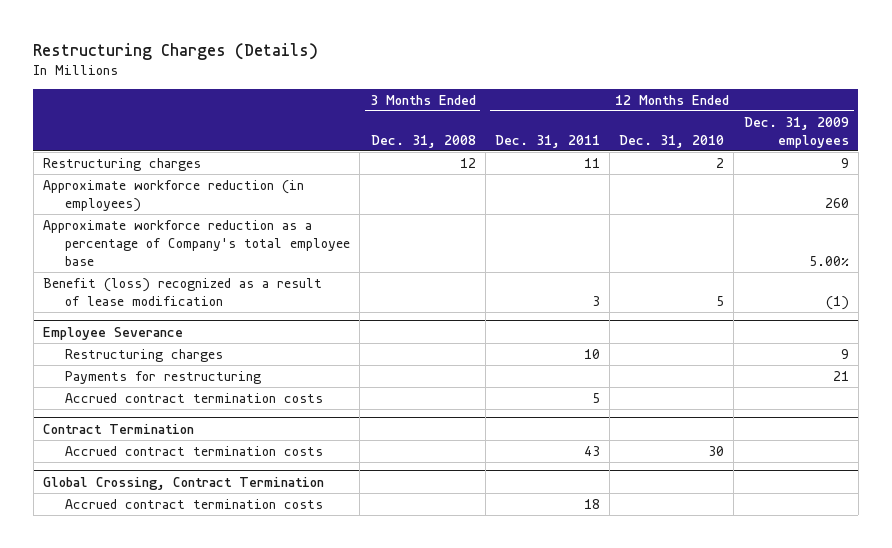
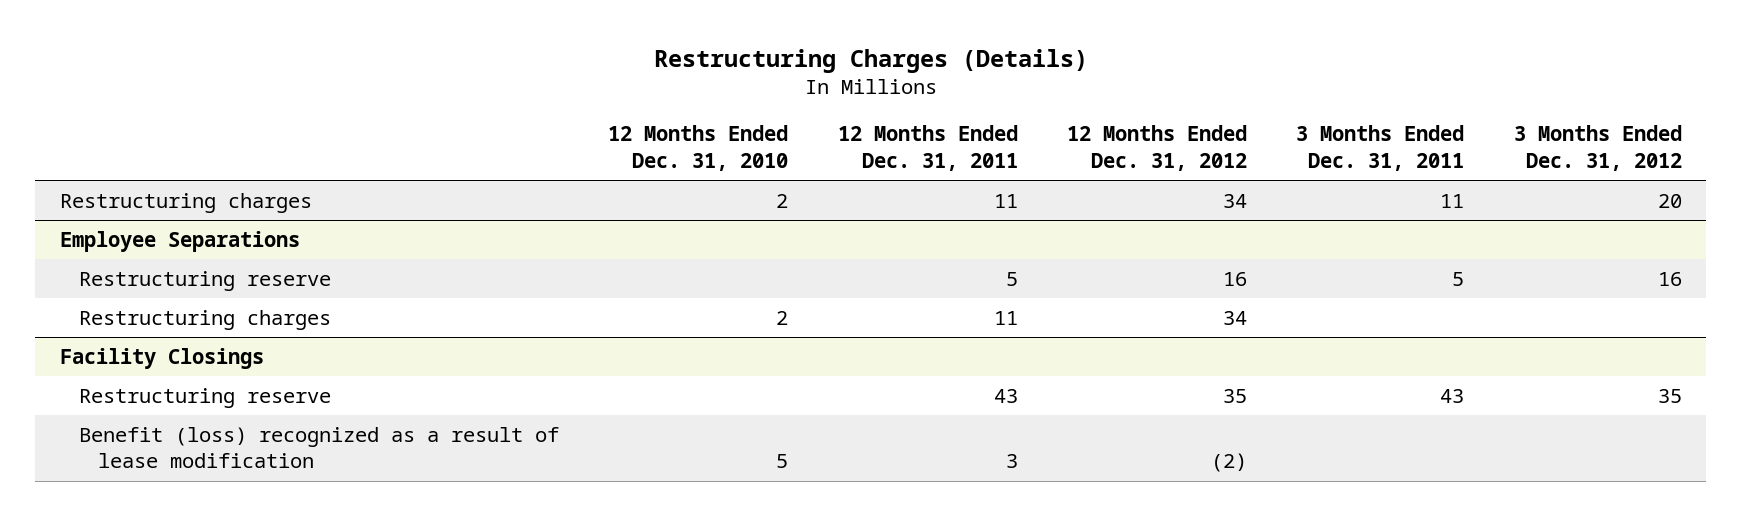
- | 3 Months Ended Dec. 31, 2008 | 12 Months Ended Dec. 31, 2011 | 12 Months Ended Dec. 31, 2010 | 12 Months Ended Dec. 31, 2009 employees
+ | 12 Months Ended Dec. 31, 2010 | 12 Months Ended Dec. 31, 2011 | 12 Months Ended Dec. 31, 2012 | 3 Months Ended Dec. 31, 2011 | 3 Months Ended Dec. 31, 2012
- Approximate workforce reduction (in employees) | | | | 260
- Approximate workforce reduction as a percentage of Company's total employee base | | | | 5.00%
+ Employee Separations
+ Restructuring reserve | | 5 | 16 | 5 | 16
+ Restructuring charges | 2 | 11 | 34 | |
+ Facility Closings
+ Restructuring reserve | | 43 | 35 | 43 | 35
- Employee Severance
- Restructuring charges | | 10 | | 9
- Payments for restructuring | | | | 21
- Accrued contract termination costs | | 5 | |
- Contract Termination
- Accrued contract termination costs | | 43 | 30 |
- Global Crossing, Contract Termination
- Accrued contract termination costs | | 18 | |

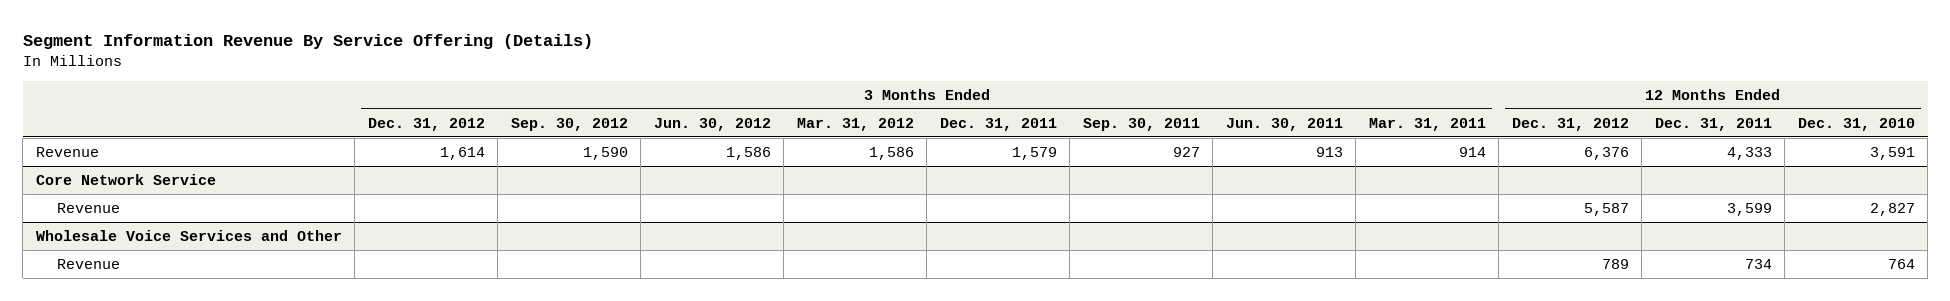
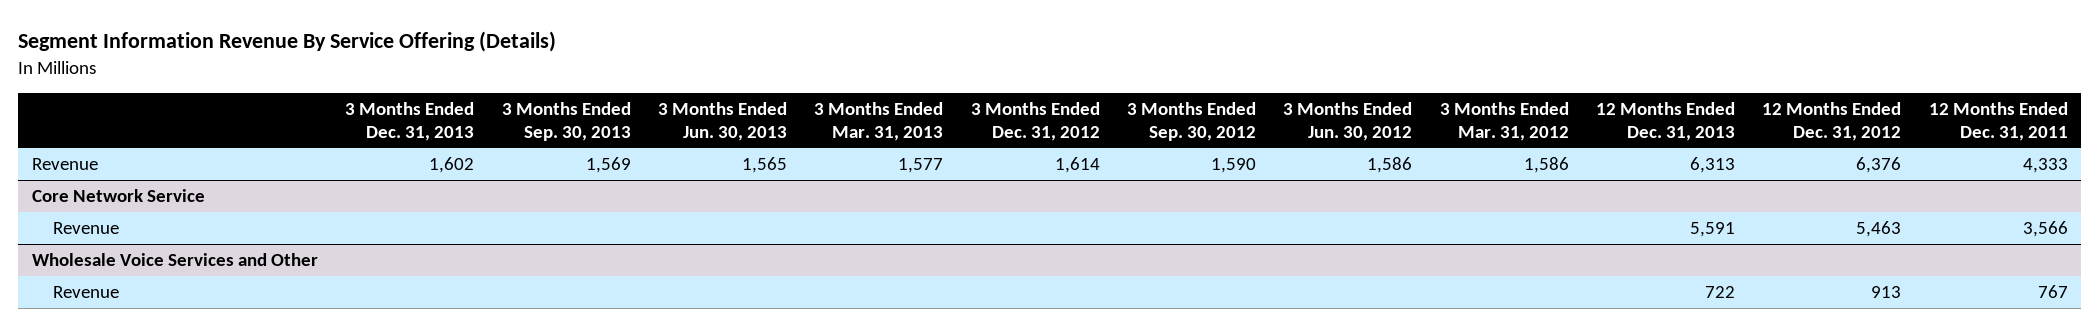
- | 3 Months Ended Dec. 31, 2012 | 3 Months Ended Sep. 30, 2012 | 3 Months Ended Jun. 30, 2012 | 3 Months Ended Mar. 31, 2012 | 3 Months Ended Dec. 31, 2011 | 3 Months Ended Sep. 30, 2011 | 3 Months Ended Jun. 30, 2011 | 3 Months Ended Mar. 31, 2011 | 12 Months Ended Dec. 31, 2012 | 12 Months Ended Dec. 31, 2011 | 12 Months Ended Dec. 31, 2010
+ | 3 Months Ended Dec. 31, 2013 | 3 Months Ended Sep. 30, 2013 | 3 Months Ended Jun. 30, 2013 | 3 Months Ended Mar. 31, 2013 | 3 Months Ended Dec. 31, 2012 | 3 Months Ended Sep. 30, 2012 | 3 Months Ended Jun. 30, 2012 | 3 Months Ended Mar. 31, 2012 | 12 Months Ended Dec. 31, 2013 | 12 Months Ended Dec. 31, 2012 | 12 Months Ended Dec. 31, 2011
@ Core Network Service
- Revenue | | | | | | | | | 5,587 | 3,599 | 2,827
+ Revenue | | | | | | | | | 5,591 | 5,463 | 3,566
@ Wholesale Voice Services and Other
- Revenue | | | | | | | | | 789 | 734 | 764
+ Revenue | | | | | | | | | 722 | 913 | 767

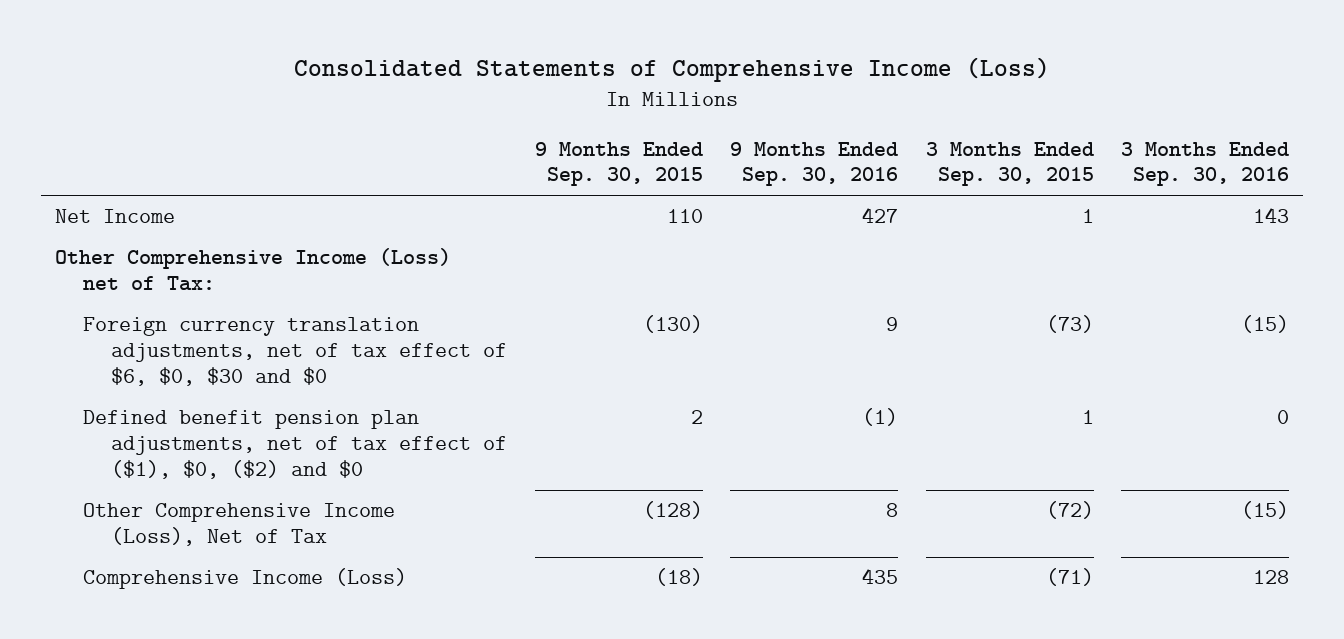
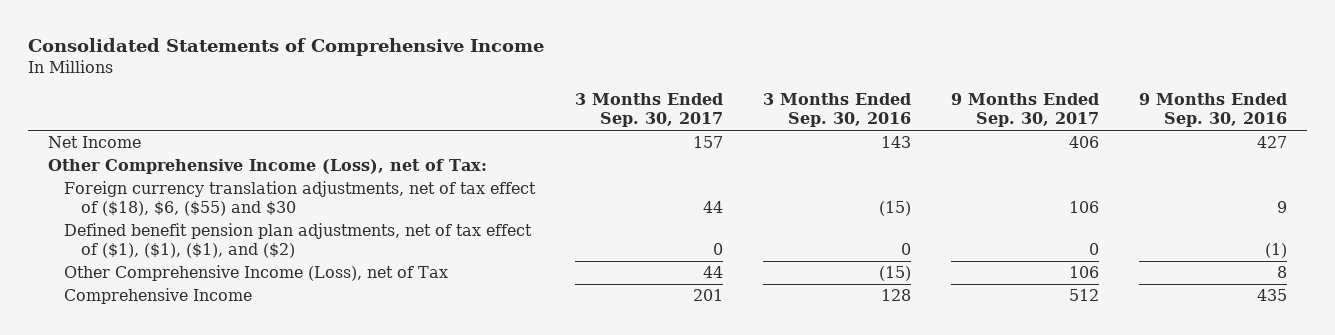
- Consolidated Statements of Comprehensive Income (Loss)
+ Consolidated Statements of Comprehensive Income
- | 9 Months Ended Sep. 30, 2015 | 9 Months Ended Sep. 30, 2016 | 3 Months Ended Sep. 30, 2015 | 3 Months Ended Sep. 30, 2016
+ | 3 Months Ended Sep. 30, 2017 | 3 Months Ended Sep. 30, 2016 | 9 Months Ended Sep. 30, 2017 | 9 Months Ended Sep. 30, 2016
- Other Comprehensive Income (Loss) net of Tax:
- Foreign currency translation adjustments, net of tax effect of $6, $0, $30 and $0 | (130) | 9 | (73) | (15)
- Defined benefit pension plan adjustments, net of tax effect of ($1), $0, ($2) and $0 | 2 | (1) | 1 | 0
- Other Comprehensive Income (Loss), Net of Tax | (128) | 8 | (72) | (15)
- Comprehensive Income (Loss) | (18) | 435 | (71) | 128
+ Other Comprehensive Income (Loss), net of Tax:
+ Foreign currency translation adjustments, net of tax effect of ($18), $6, ($55) and $30 | 44 | (15) | 106 | 9
+ Defined benefit pension plan adjustments, net of tax effect of ($1), ($1), ($1), and ($2) | 0 | 0 | 0 | (1)
+ Other Comprehensive Income (Loss), net of Tax | 44 | (15) | 106 | 8
+ Comprehensive Income | 201 | 128 | 512 | 435

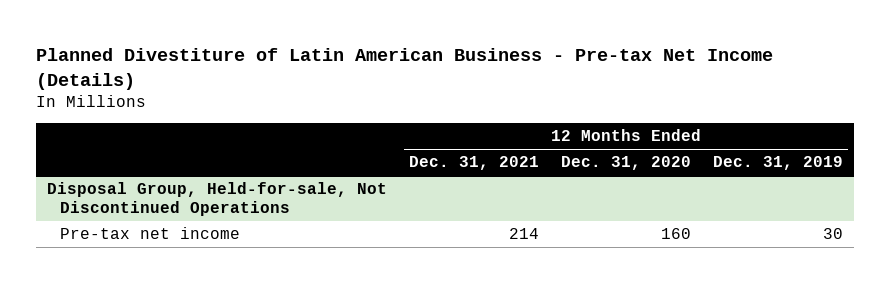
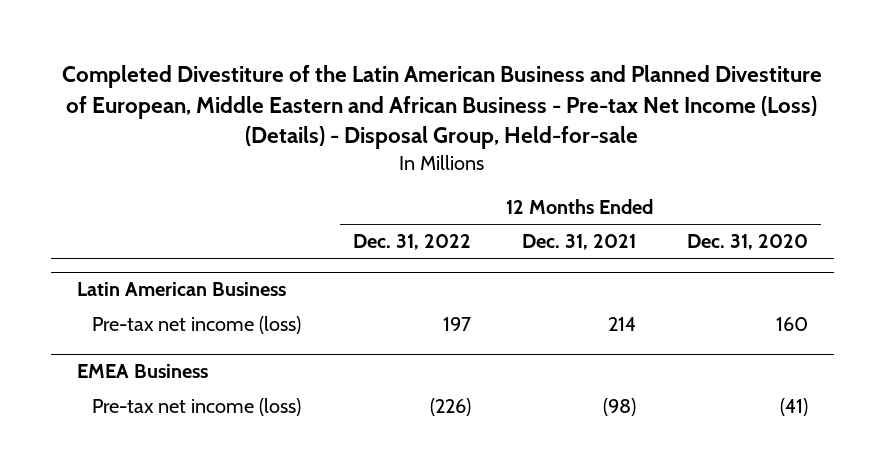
- Planned Divestiture of Latin American Business - Pre-tax Net Income (Details)
+ Completed Divestiture of the Latin American Business and Planned Divestiture of European, Middle Eastern and African Business - Pre-tax Net Income (Loss) (Details) - Disposal Group, Held-for-sale
- | 12 Months Ended Dec. 31, 2021 | 12 Months Ended Dec. 31, 2020 | 12 Months Ended Dec. 31, 2019
+ | 12 Months Ended Dec. 31, 2022 | 12 Months Ended Dec. 31, 2021 | 12 Months Ended Dec. 31, 2020
- Disposal Group, Held-for-sale, Not Discontinued Operations
- Pre-tax net income | 214 | 160 | 30
+ Latin American Business
+ Pre-tax net income (loss) | 197 | 214 | 160
+ EMEA Business
+ Pre-tax net income (loss) | (226) | (98) | (41)

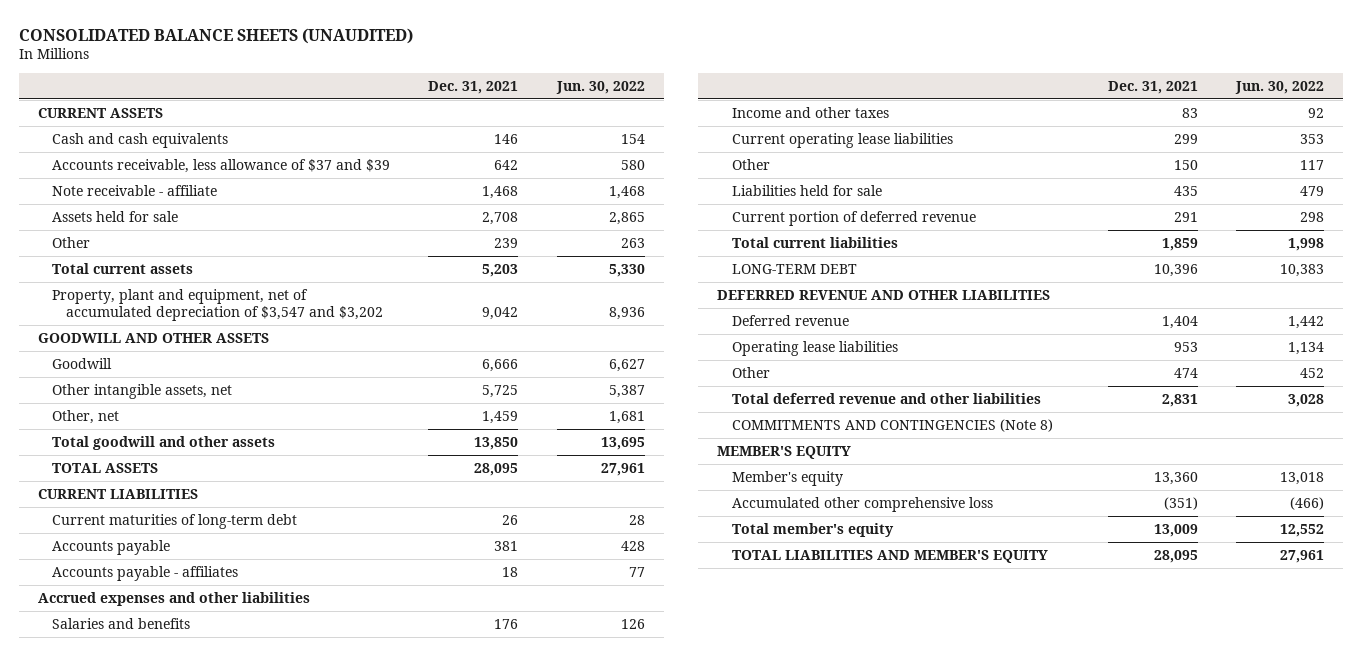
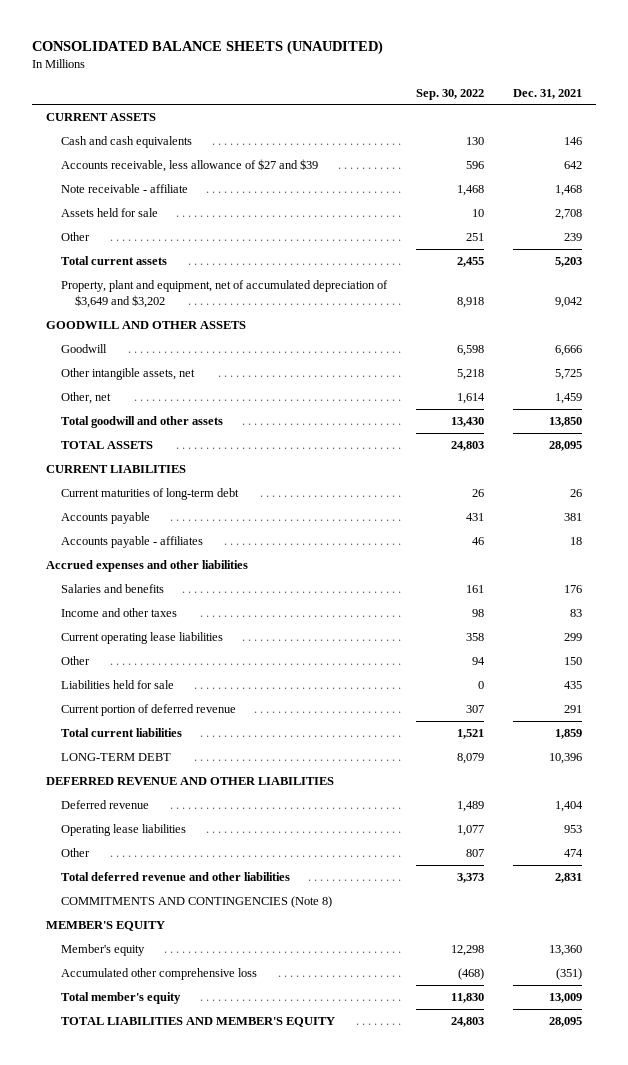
- | Dec. 31, 2021 | Jun. 30, 2022
+ | Sep. 30, 2022 | Dec. 31, 2021
- Accounts receivable, less allowance of $37 and $39 | 642 | 580
+ Accounts receivable, less allowance of $27 and $39 | 596 | 642
- Property, plant and equipment, net of accumulated depreciation of $3,547 and $3,202 | 9,042 | 8,936
+ Property, plant and equipment, net of accumulated depreciation of $3,649 and $3,202 | 8,918 | 9,042

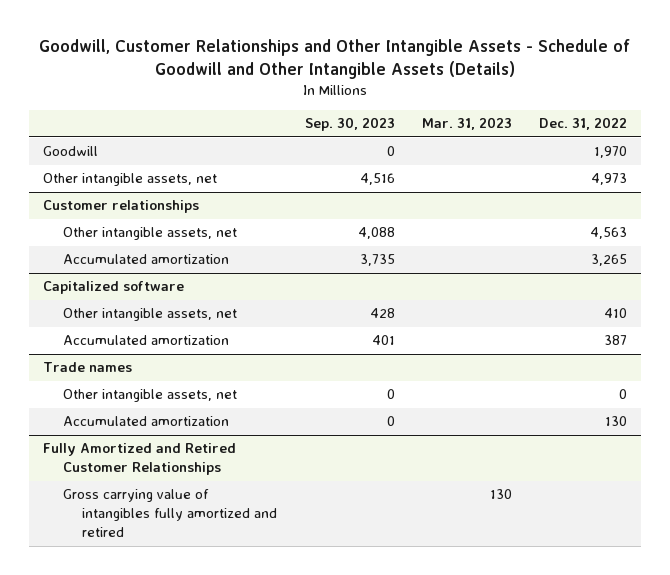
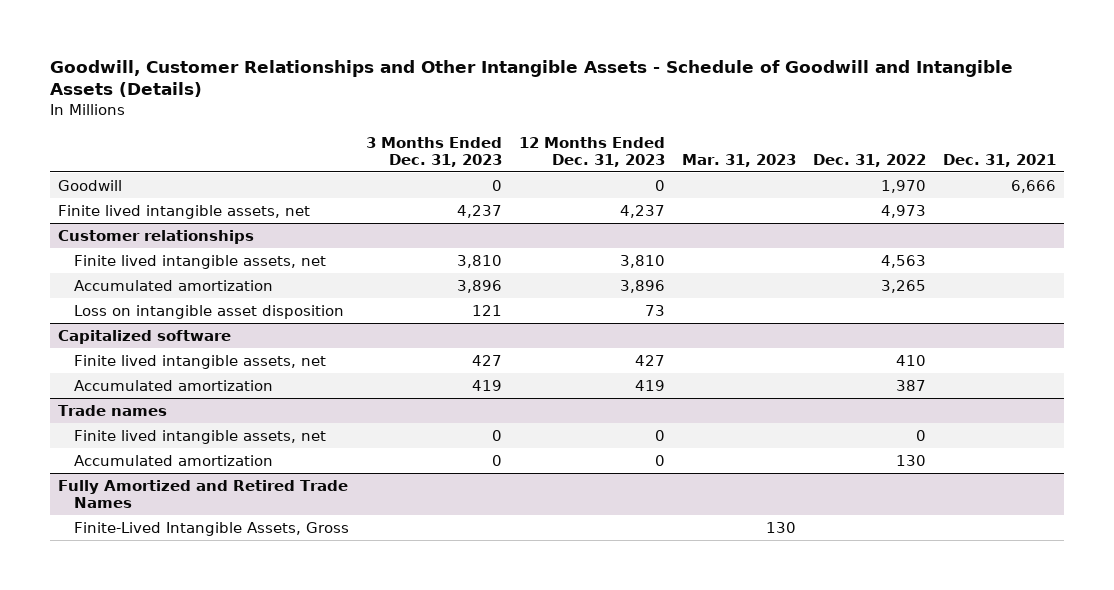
- Goodwill, Customer Relationships and Other Intangible Assets - Schedule of Goodwill and Other Intangible Assets (Details)
+ Goodwill, Customer Relationships and Other Intangible Assets - Schedule of Goodwill and Intangible Assets (Details)
- | Sep. 30, 2023 | Mar. 31, 2023 | Dec. 31, 2022
+ | 3 Months Ended Dec. 31, 2023 | 12 Months Ended Dec. 31, 2023 | Mar. 31, 2023 | Dec. 31, 2022 | Dec. 31, 2021
- Other intangible assets, net | 4,516 | | 4,973
+ Finite lived intangible assets, net | 4,237 | 4,237 | | 4,973 |
@ Customer relationships
- Other intangible assets, net | 4,088 | | 4,563
+ Finite lived intangible assets, net | 3,810 | 3,810 | | 4,563 |
+ Loss on intangible asset disposition | 121 | 73 | | |
@ Capitalized software
- Other intangible assets, net | 428 | | 410
+ Finite lived intangible assets, net | 427 | 427 | | 410 |
@ Trade names
- Other intangible assets, net | 0 | | 0
+ Finite lived intangible assets, net | 0 | 0 | | 0 |
- Fully Amortized and Retired Customer Relationships
- Gross carrying value of intangibles fully amortized and retired | | 130 |
+ Fully Amortized and Retired Trade Names
+ Finite-Lived Intangible Assets, Gross | | | 130 | |

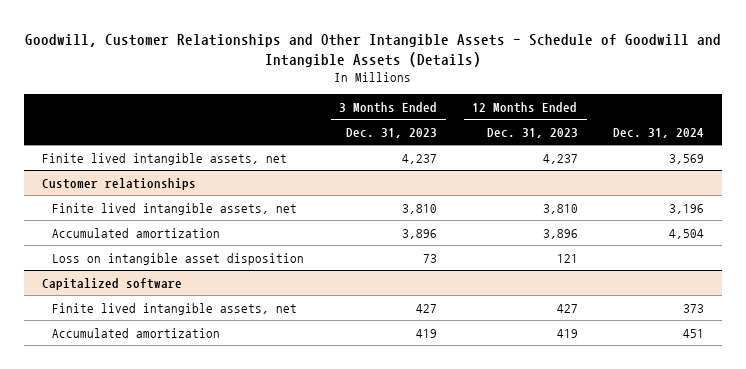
- | 3 Months Ended Dec. 31, 2023 | 12 Months Ended Dec. 31, 2023 | Mar. 31, 2023 | Dec. 31, 2022 | Dec. 31, 2021
+ | 3 Months Ended Dec. 31, 2023 | 12 Months Ended Dec. 31, 2023 | Dec. 31, 2024
- Goodwill | 0 | 0 | | 1,970 | 6,666
@ Customer relationships
- Loss on intangible asset disposition | 121 | 73 | | |
+ Loss on intangible asset disposition | 73 | 121 |
- Trade names
- Finite lived intangible assets, net | 0 | 0 | | 0 |
- Accumulated amortization | 0 | 0 | | 130 |
- Fully Amortized and Retired Trade Names
- Finite-Lived Intangible Assets, Gross | | | 130 | |

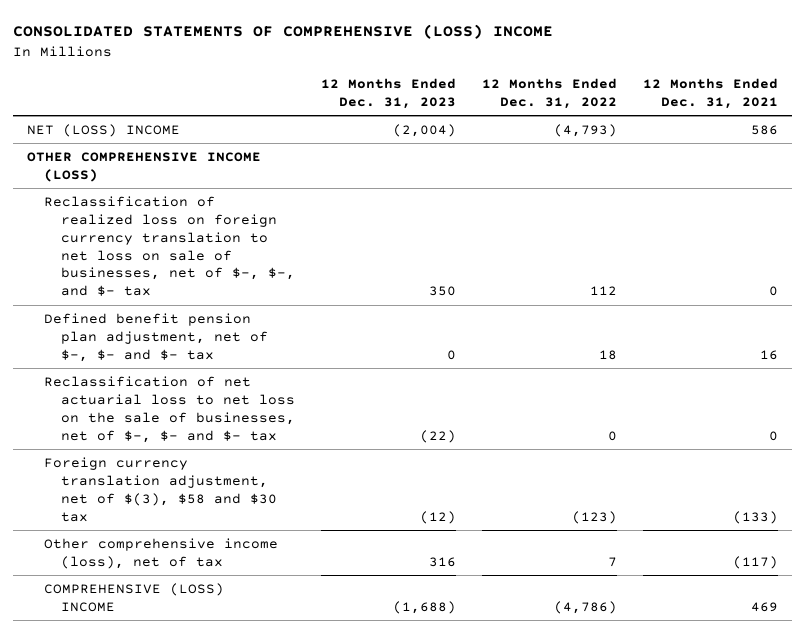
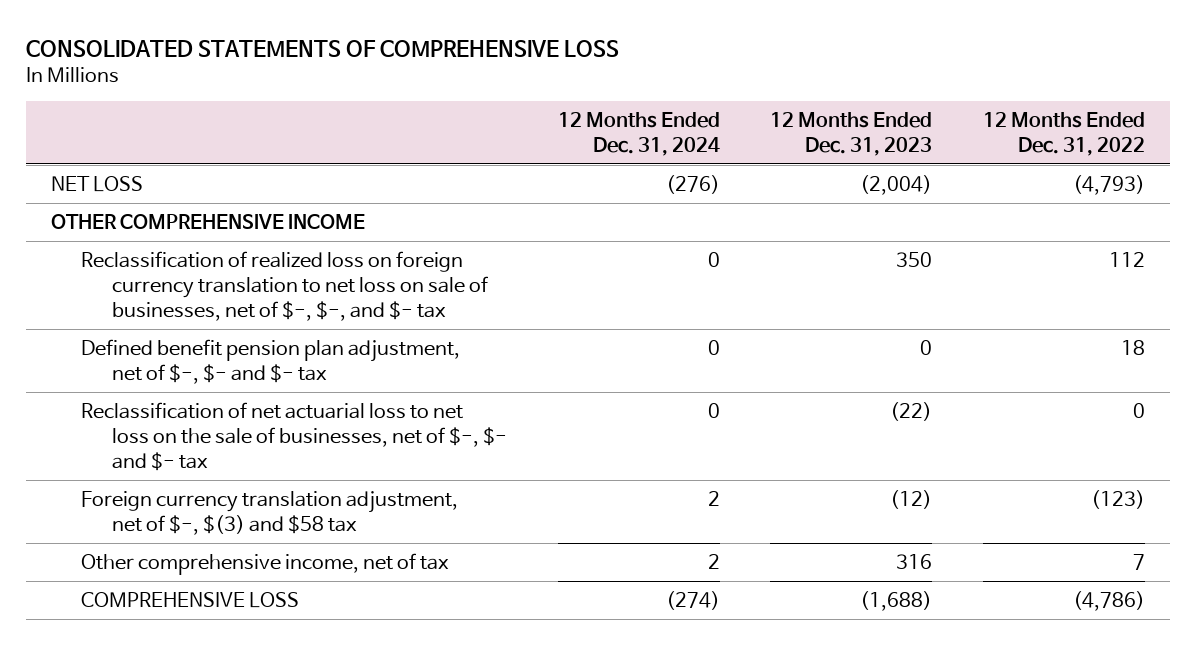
- CONSOLIDATED STATEMENTS OF COMPREHENSIVE (LOSS) INCOME
+ CONSOLIDATED STATEMENTS OF COMPREHENSIVE LOSS
- | 12 Months Ended Dec. 31, 2023 | 12 Months Ended Dec. 31, 2022 | 12 Months Ended Dec. 31, 2021
+ | 12 Months Ended Dec. 31, 2024 | 12 Months Ended Dec. 31, 2023 | 12 Months Ended Dec. 31, 2022
- NET (LOSS) INCOME | (2,004) | (4,793) | 586
- OTHER COMPREHENSIVE INCOME (LOSS)
+ NET LOSS | (276) | (2,004) | (4,793)
+ OTHER COMPREHENSIVE INCOME
- Foreign currency translation adjustment, net of $(3), $58 and $30 tax | (12) | (123) | (133)
- Other comprehensive income (loss), net of tax | 316 | 7 | (117)
- COMPREHENSIVE (LOSS) INCOME | (1,688) | (4,786) | 469
+ Foreign currency translation adjustment, net of $-, $(3) and $58 tax | 2 | (12) | (123)
+ Other comprehensive income, net of tax | 2 | 316 | 7
+ COMPREHENSIVE LOSS | (274) | (1,688) | (4,786)

